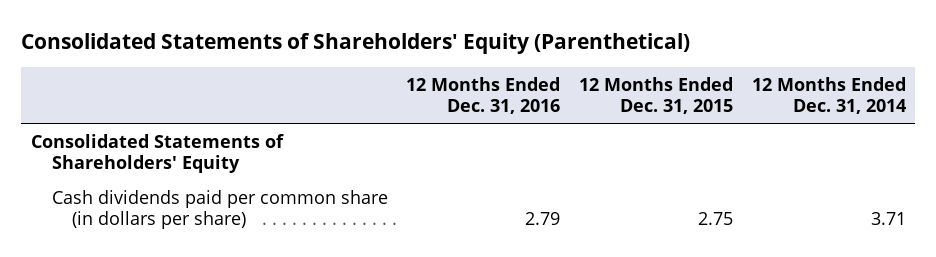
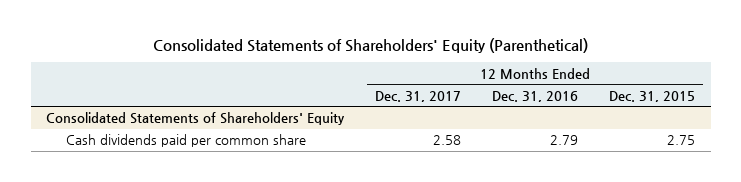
- | 12 Months Ended Dec. 31, 2016 | 12 Months Ended Dec. 31, 2015 | 12 Months Ended Dec. 31, 2014
+ | 12 Months Ended Dec. 31, 2017 | 12 Months Ended Dec. 31, 2016 | 12 Months Ended Dec. 31, 2015
- Cash dividends paid per common share (in dollars per share) | 2.79 | 2.75 | 3.71
+ Cash dividends paid per common share | 2.58 | 2.79 | 2.75

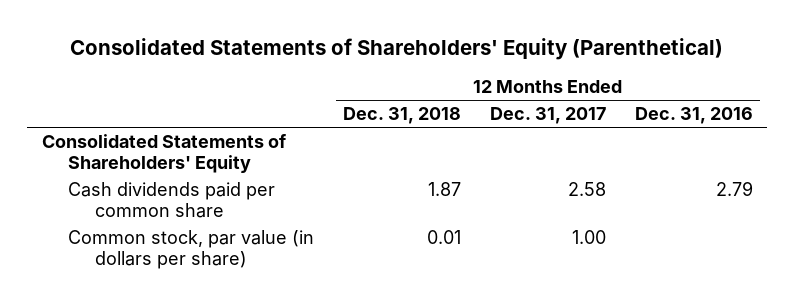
- | 12 Months Ended Dec. 31, 2017 | 12 Months Ended Dec. 31, 2016 | 12 Months Ended Dec. 31, 2015
+ | 12 Months Ended Dec. 31, 2018 | 12 Months Ended Dec. 31, 2017 | 12 Months Ended Dec. 31, 2016
+ Common stock, par value (in dollars per share) | 0.01 | 1.00 |

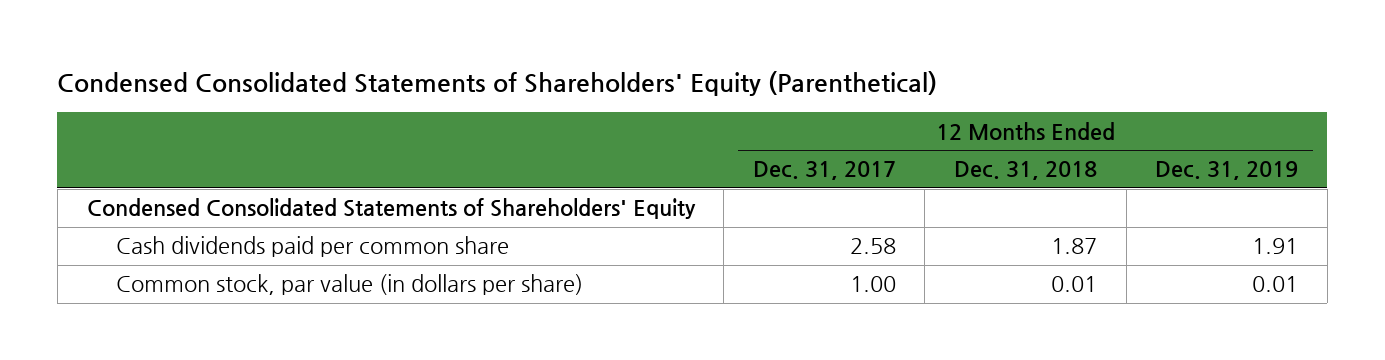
- Consolidated Statements of Shareholders' Equity (Parenthetical)
+ Condensed Consolidated Statements of Shareholders' Equity (Parenthetical)
- | 12 Months Ended Dec. 31, 2018 | 12 Months Ended Dec. 31, 2017 | 12 Months Ended Dec. 31, 2016
+ | 12 Months Ended Dec. 31, 2017 | 12 Months Ended Dec. 31, 2018 | 12 Months Ended Dec. 31, 2019
- Consolidated Statements of Shareholders' Equity
+ Condensed Consolidated Statements of Shareholders' Equity

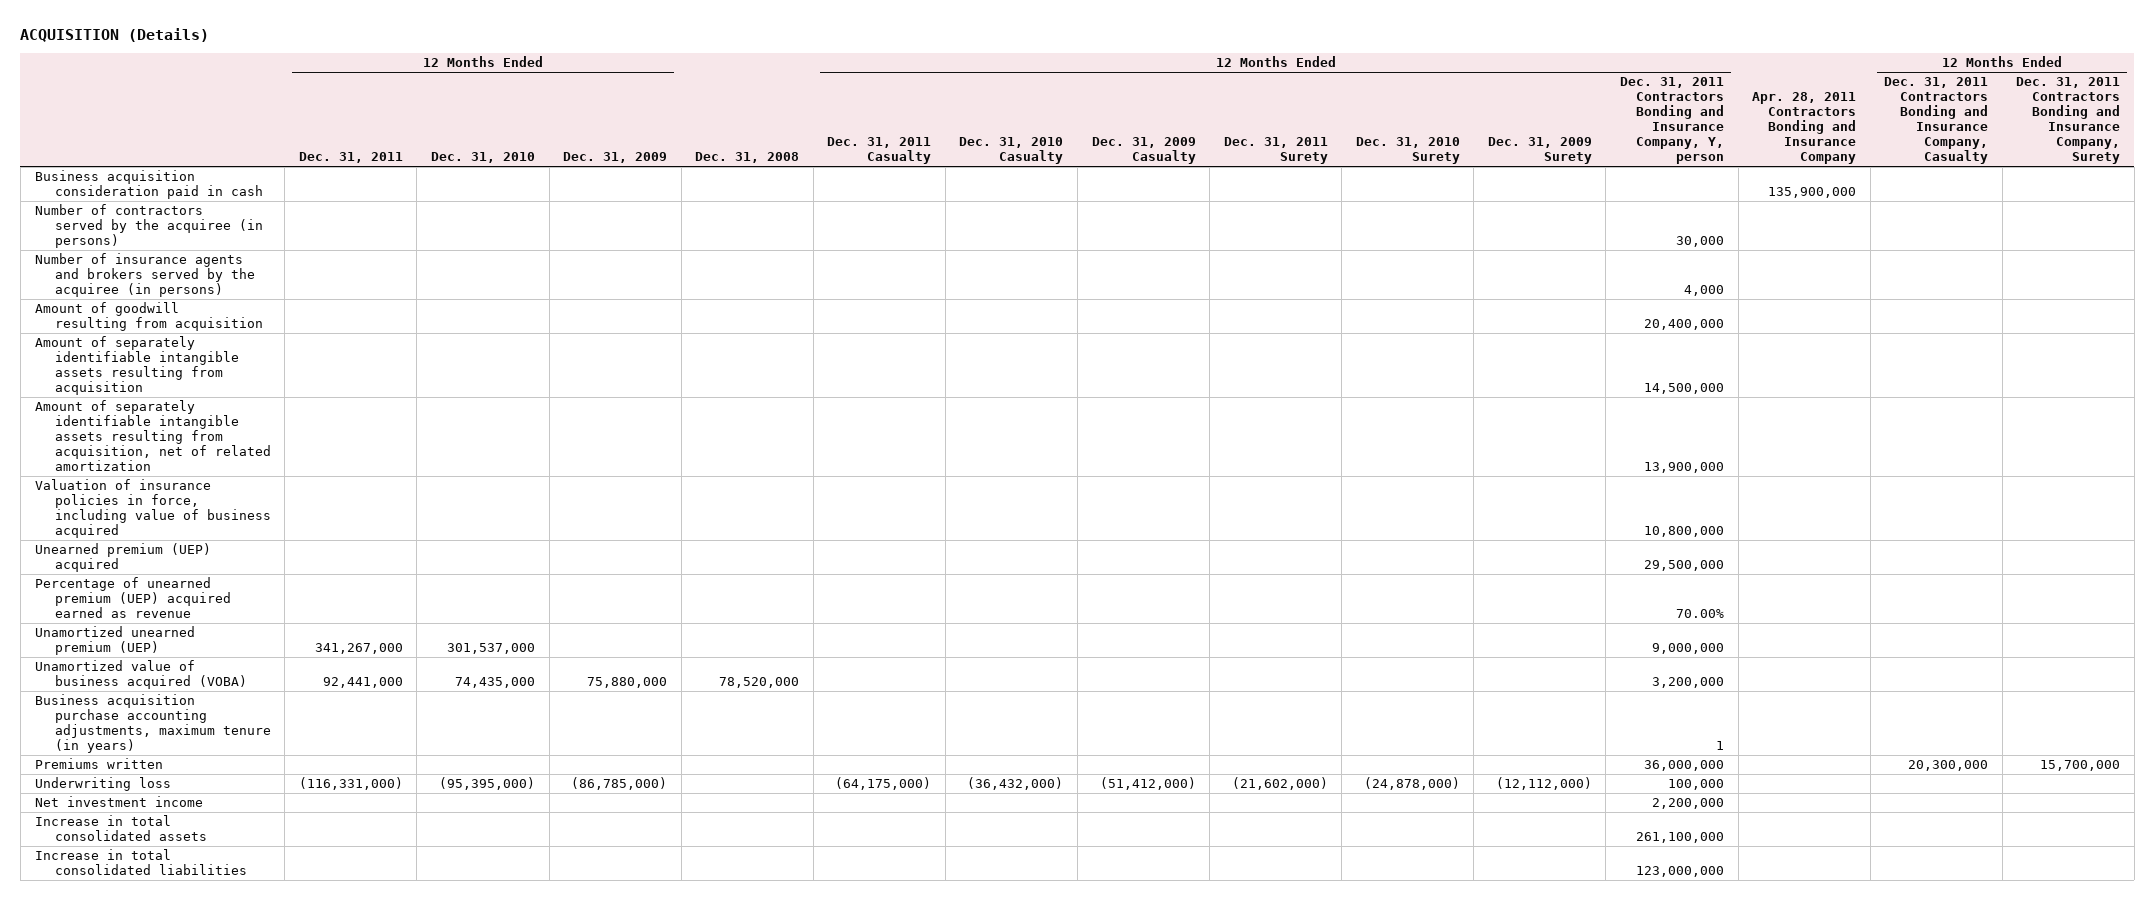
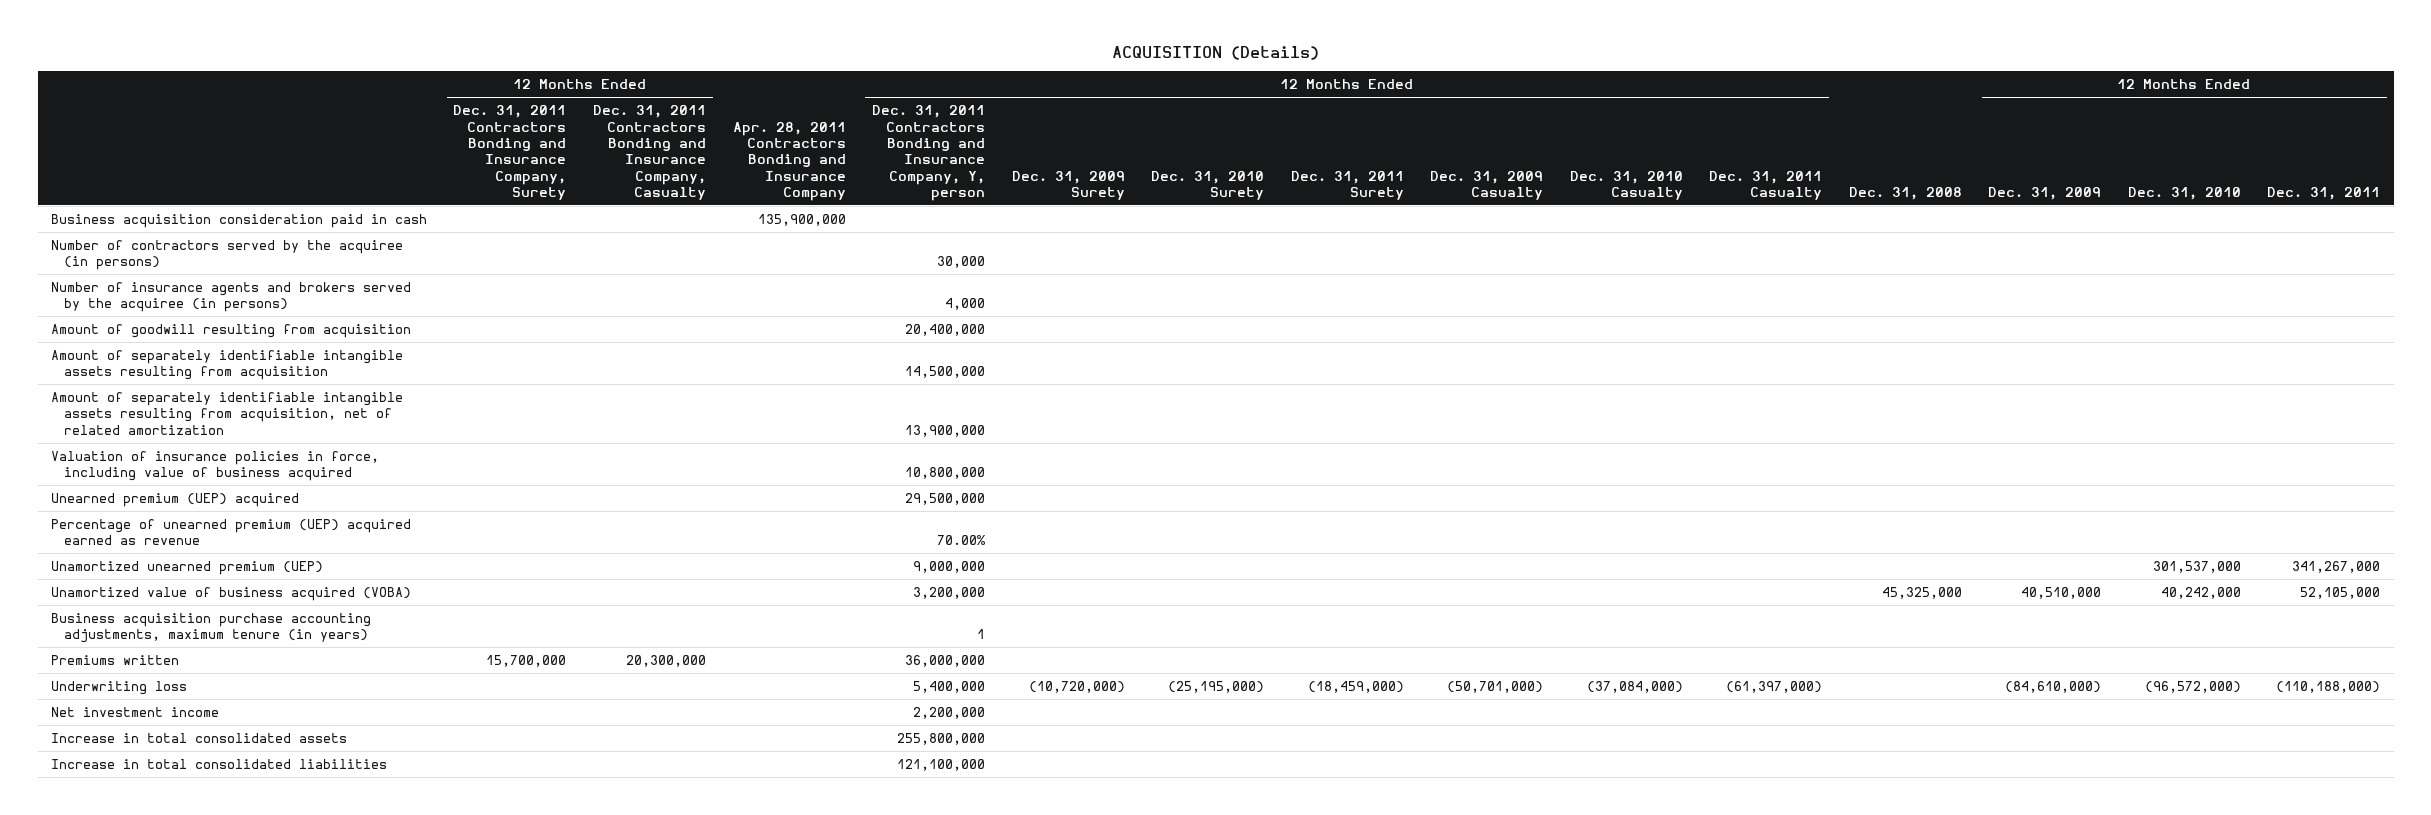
- | 12 Months Ended Dec. 31, 2011 | 12 Months Ended Dec. 31, 2010 | 12 Months Ended Dec. 31, 2009 | Dec. 31, 2008 | 12 Months Ended Dec. 31, 2011 Casualty | 12 Months Ended Dec. 31, 2010 Casualty | 12 Months Ended Dec. 31, 2009 Casualty | 12 Months Ended Dec. 31, 2011 Surety | 12 Months Ended Dec. 31, 2010 Surety | 12 Months Ended Dec. 31, 2009 Surety | 12 Months Ended Dec. 31, 2011 Contractors Bonding and Insurance Company, Y, person | Apr. 28, 2011 Contractors Bonding and Insurance Company | 12 Months Ended Dec. 31, 2011 Contractors Bonding and Insurance Company, Casualty | 12 Months Ended Dec. 31, 2011 Contractors Bonding and Insurance Company, Surety
+ | 12 Months Ended Dec. 31, 2011 Contractors Bonding and Insurance Company, Surety | 12 Months Ended Dec. 31, 2011 Contractors Bonding and Insurance Company, Casualty | Apr. 28, 2011 Contractors Bonding and Insurance Company | 12 Months Ended Dec. 31, 2011 Contractors Bonding and Insurance Company, Y, person | 12 Months Ended Dec. 31, 2009 Surety | 12 Months Ended Dec. 31, 2010 Surety | 12 Months Ended Dec. 31, 2011 Surety | 12 Months Ended Dec. 31, 2009 Casualty | 12 Months Ended Dec. 31, 2010 Casualty | 12 Months Ended Dec. 31, 2011 Casualty | Dec. 31, 2008 | 12 Months Ended Dec. 31, 2009 | 12 Months Ended Dec. 31, 2010 | 12 Months Ended Dec. 31, 2011
- Unamortized value of business acquired (VOBA) | 92,441,000 | 74,435,000 | 75,880,000 | 78,520,000 | | | | | | | 3,200,000 | | |
+ Unamortized value of business acquired (VOBA) | | | | 3,200,000 | | | | | | | 45,325,000 | 40,510,000 | 40,242,000 | 52,105,000
- Underwriting loss | (116,331,000) | (95,395,000) | (86,785,000) | | (64,175,000) | (36,432,000) | (51,412,000) | (21,602,000) | (24,878,000) | (12,112,000) | 100,000 | | |
+ Underwriting loss | | | | 5,400,000 | (10,720,000) | (25,195,000) | (18,459,000) | (50,701,000) | (37,084,000) | (61,397,000) | | (84,610,000) | (96,572,000) | (110,188,000)
- Increase in total consolidated assets | | | | | | | | | | | 261,100,000 | | |
- Increase in total consolidated liabilities | | | | | | | | | | | 123,000,000 | | |
+ Increase in total consolidated assets | | | | 255,800,000 | | | | | | | | | |
+ Increase in total consolidated liabilities | | | | 121,100,000 | | | | | | | | | |

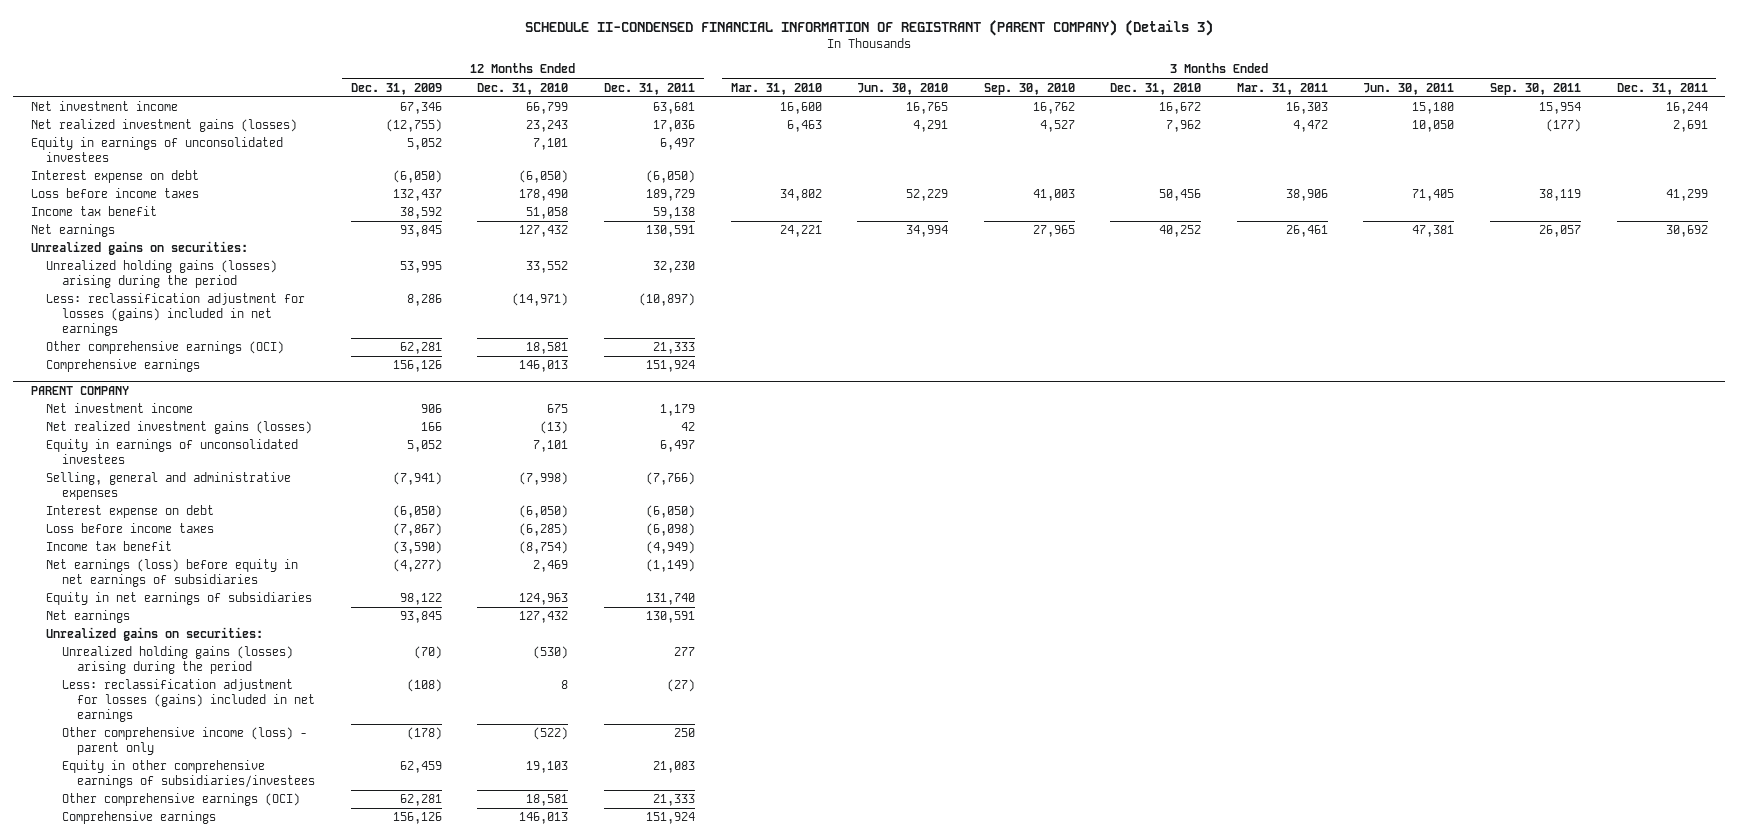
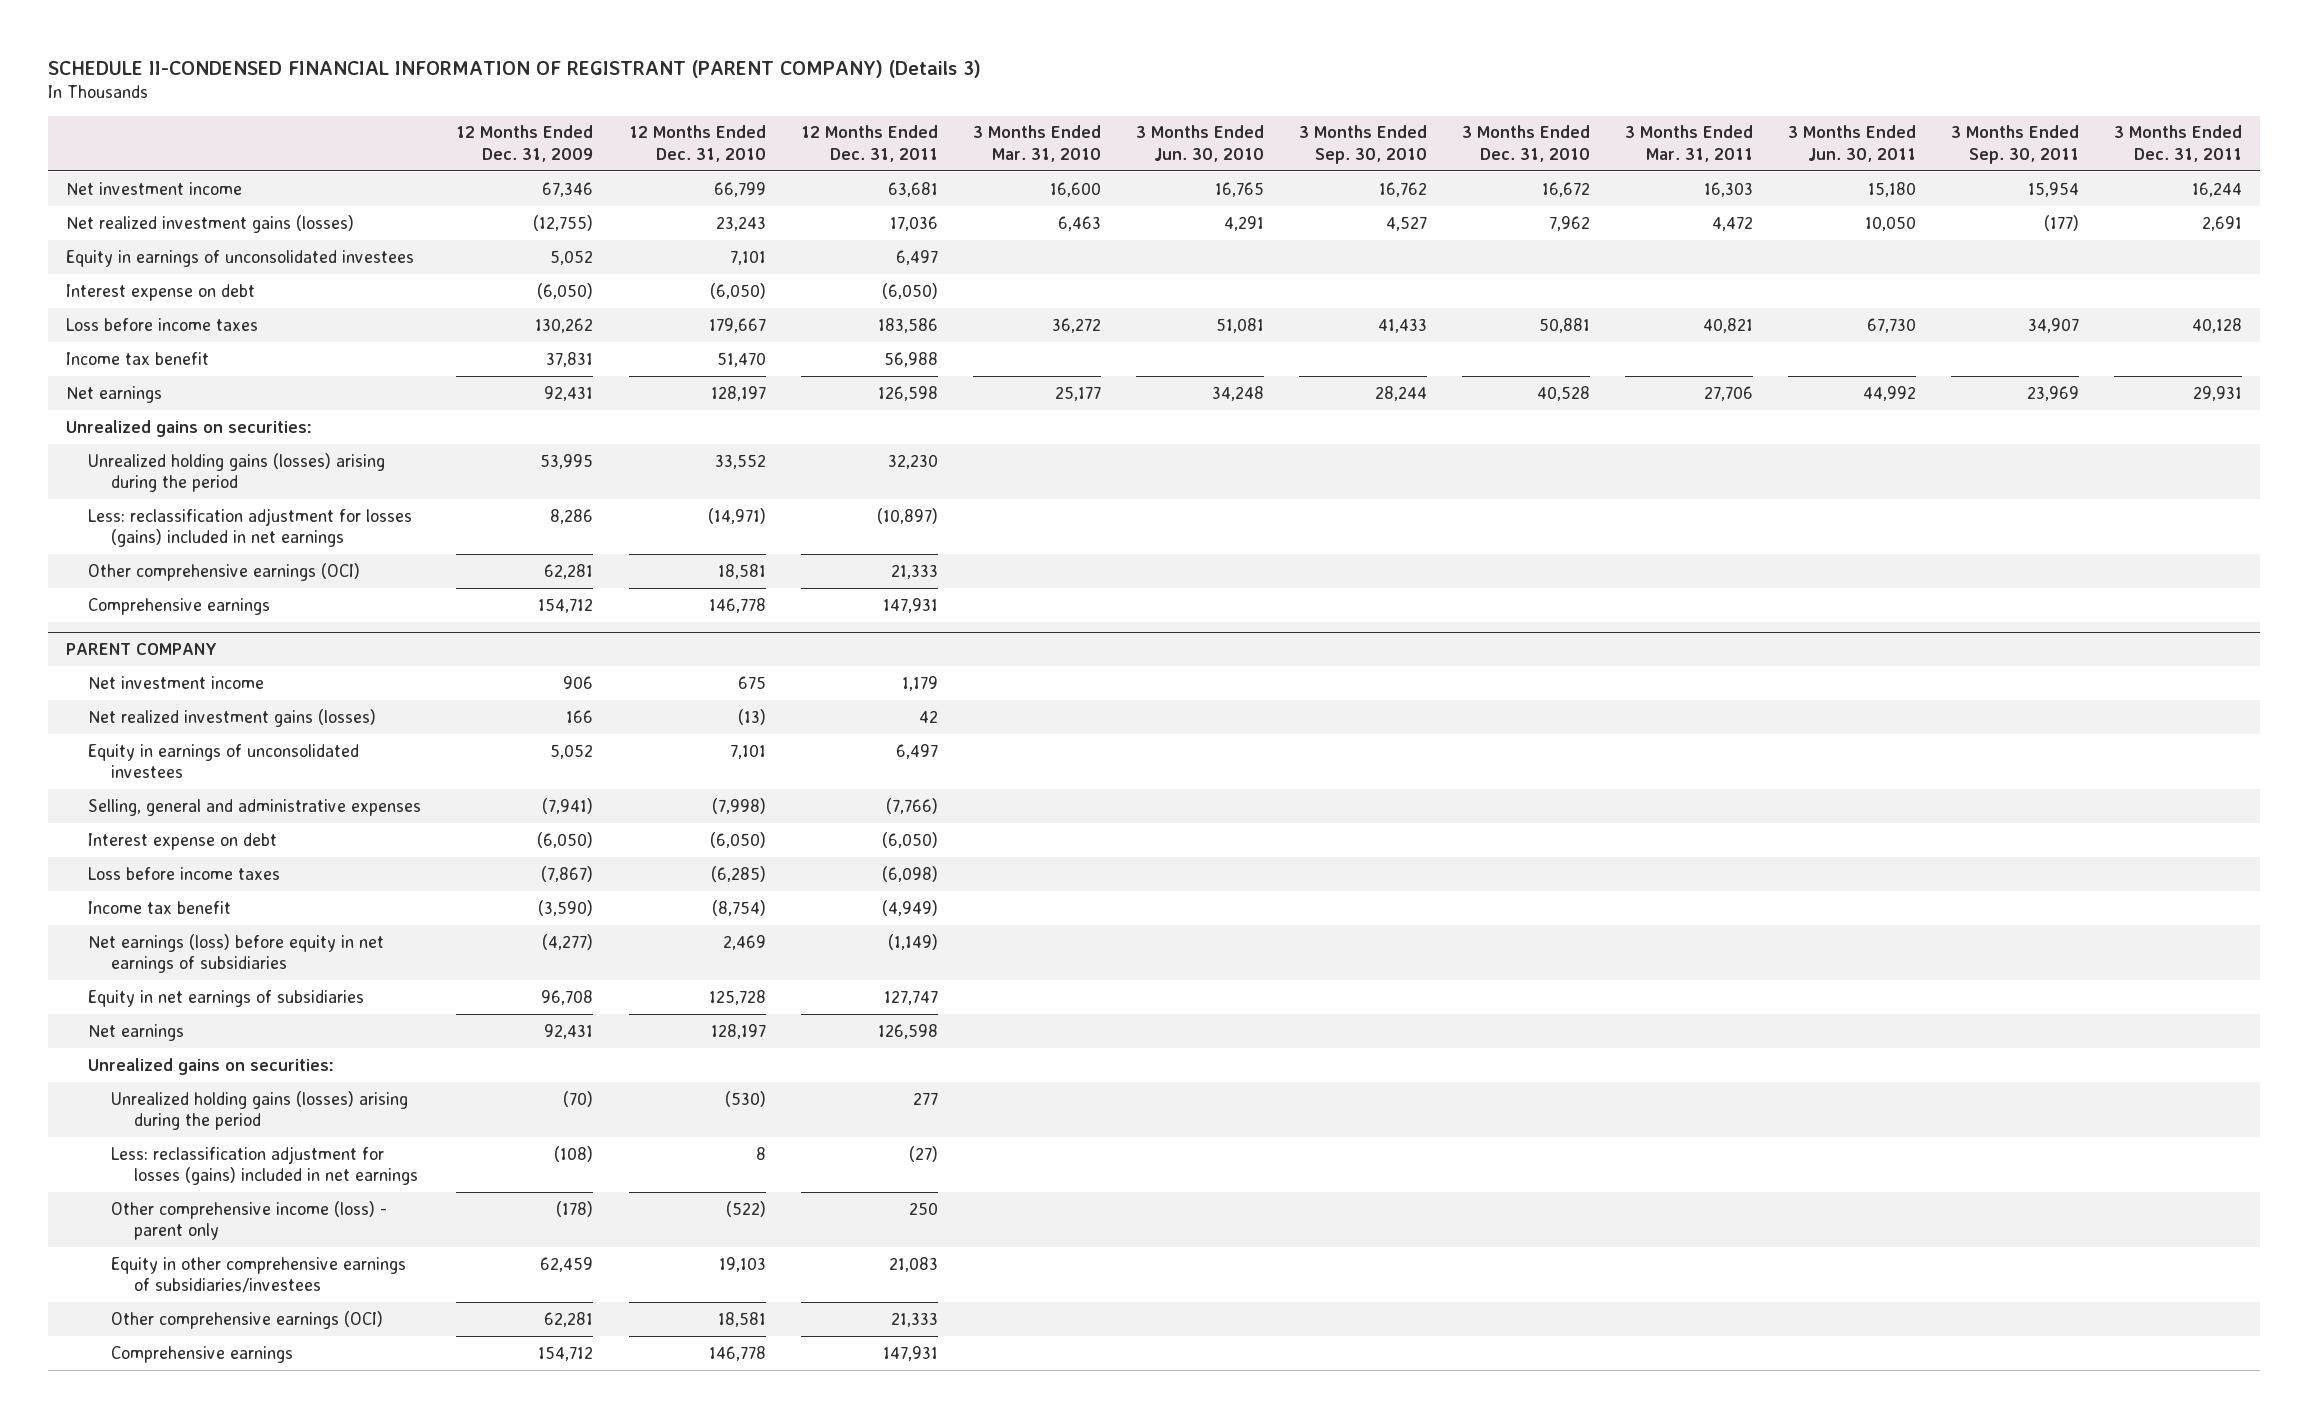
- Loss before income taxes | 132,437 | 178,490 | 189,729 | 34,802 | 52,229 | 41,003 | 50,456 | 38,906 | 71,405 | 38,119 | 41,299
- Income tax benefit | 38,592 | 51,058 | 59,138 | | | | | | | |
- Net earnings | 93,845 | 127,432 | 130,591 | 24,221 | 34,994 | 27,965 | 40,252 | 26,461 | 47,381 | 26,057 | 30,692
+ Loss before income taxes | 130,262 | 179,667 | 183,586 | 36,272 | 51,081 | 41,433 | 50,881 | 40,821 | 67,730 | 34,907 | 40,128
+ Income tax benefit | 37,831 | 51,470 | 56,988 | | | | | | | |
+ Net earnings | 92,431 | 128,197 | 126,598 | 25,177 | 34,248 | 28,244 | 40,528 | 27,706 | 44,992 | 23,969 | 29,931
- Comprehensive earnings | 156,126 | 146,013 | 151,924 | | | | | | | |
+ Comprehensive earnings | 154,712 | 146,778 | 147,931 | | | | | | | |
@ PARENT COMPANY
- Equity in net earnings of subsidiaries | 98,122 | 124,963 | 131,740 | | | | | | | |
- Net earnings | 93,845 | 127,432 | 130,591 | | | | | | | |
+ Equity in net earnings of subsidiaries | 96,708 | 125,728 | 127,747 | | | | | | | |
+ Net earnings | 92,431 | 128,197 | 126,598 | | | | | | | |
- Comprehensive earnings | 156,126 | 146,013 | 151,924 | | | | | | | |
+ Comprehensive earnings | 154,712 | 146,778 | 147,931 | | | | | | | |

